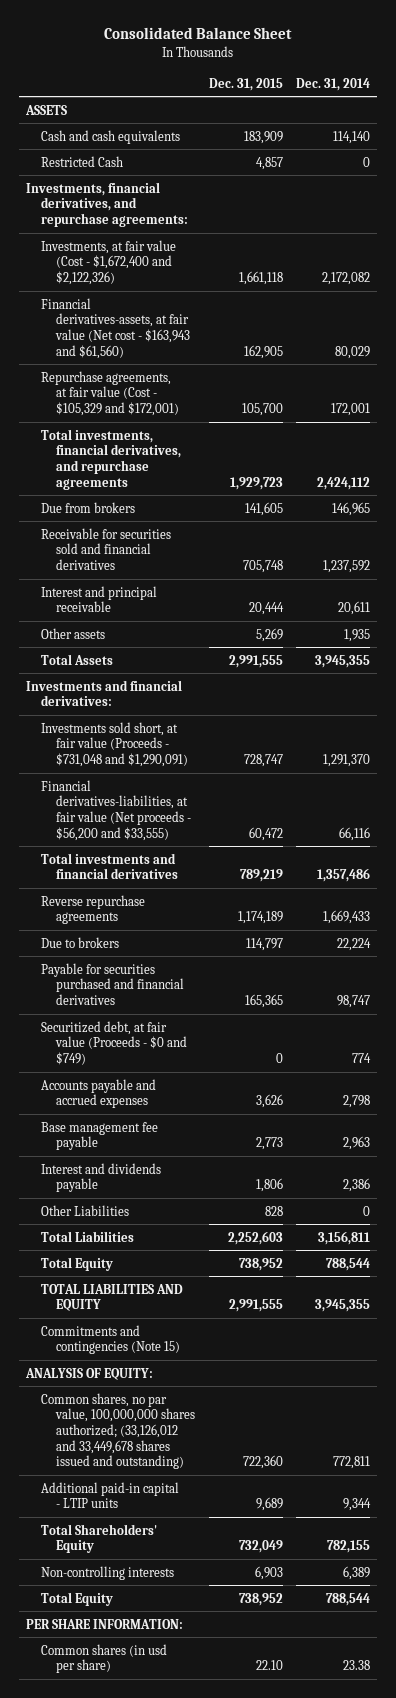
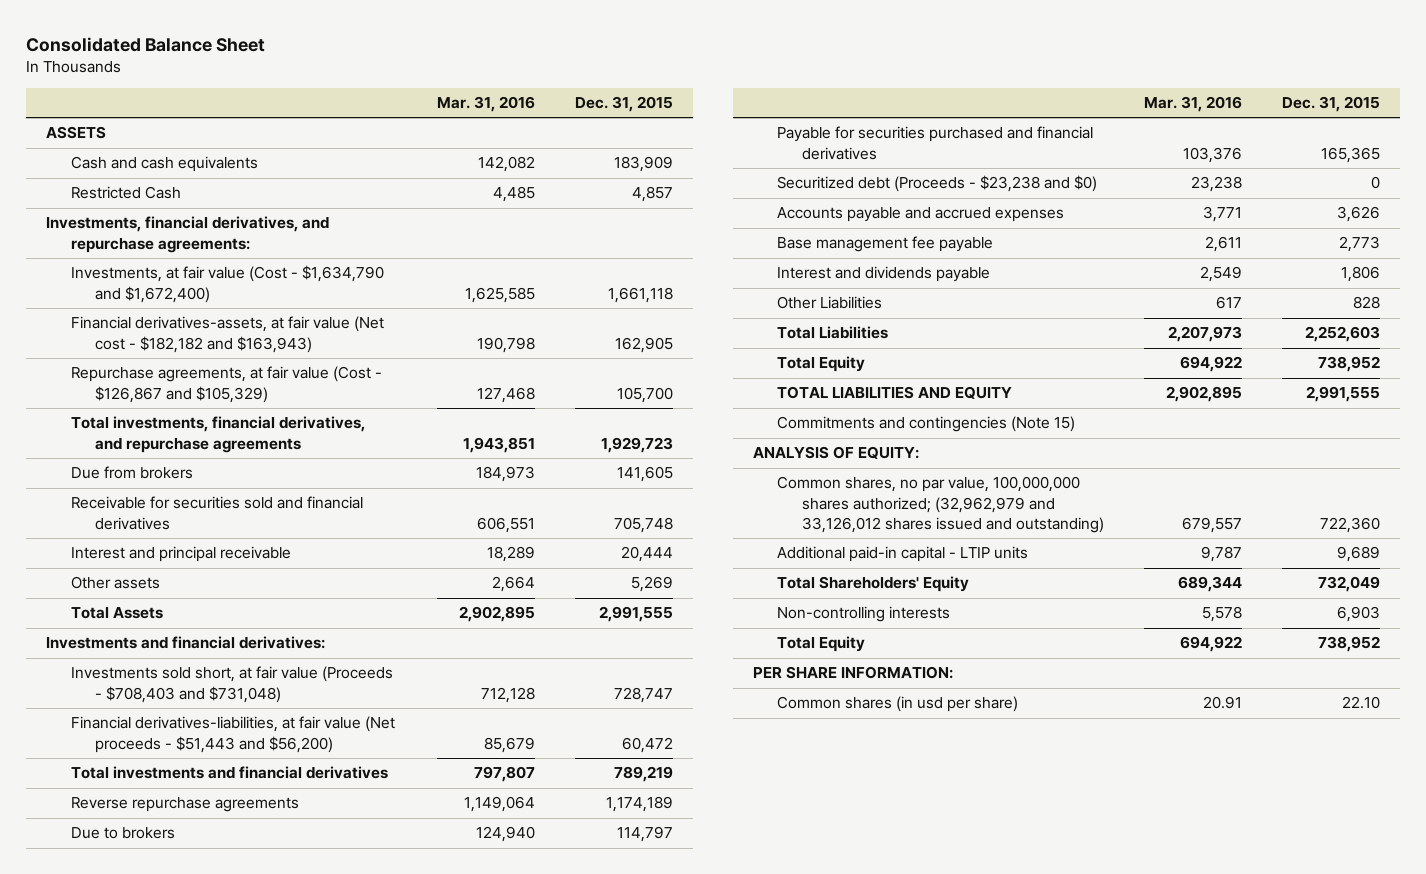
- | Dec. 31, 2015 | Dec. 31, 2014
+ | Mar. 31, 2016 | Dec. 31, 2015
- Investments, at fair value (Cost - $1,672,400 and $2,122,326) | 1,661,118 | 2,172,082
- Financial derivatives-assets, at fair value (Net cost - $163,943 and $61,560) | 162,905 | 80,029
- Repurchase agreements, at fair value (Cost - $105,329 and $172,001) | 105,700 | 172,001
+ Investments, at fair value (Cost - $1,634,790 and $1,672,400) | 1,625,585 | 1,661,118
+ Financial derivatives-assets, at fair value (Net cost - $182,182 and $163,943) | 190,798 | 162,905
+ Repurchase agreements, at fair value (Cost - $126,867 and $105,329) | 127,468 | 105,700
- Investments sold short, at fair value (Proceeds - $731,048 and $1,290,091) | 728,747 | 1,291,370
- Financial derivatives-liabilities, at fair value (Net proceeds - $56,200 and $33,555) | 60,472 | 66,116
+ Investments sold short, at fair value (Proceeds - $708,403 and $731,048) | 712,128 | 728,747
+ Financial derivatives-liabilities, at fair value (Net proceeds - $51,443 and $56,200) | 85,679 | 60,472
- Securitized debt, at fair value (Proceeds - $0 and $749) | 0 | 774
+ Securitized debt (Proceeds - $23,238 and $0) | 23,238 | 0
- Common shares, no par value, 100,000,000 shares authorized; (33,126,012 and 33,449,678 shares issued and outstanding) | 722,360 | 772,811
+ Common shares, no par value, 100,000,000 shares authorized; (32,962,979 and 33,126,012 shares issued and outstanding) | 679,557 | 722,360

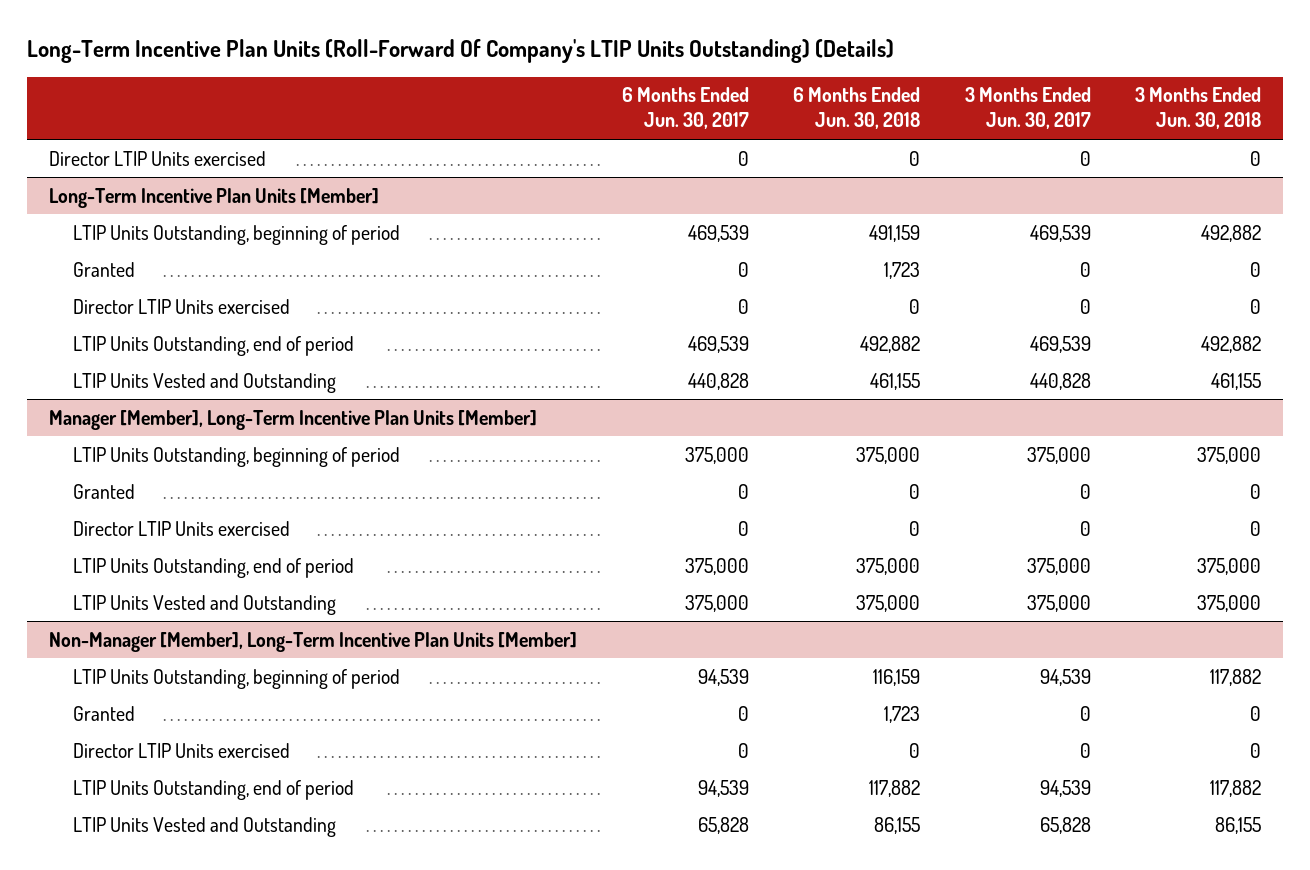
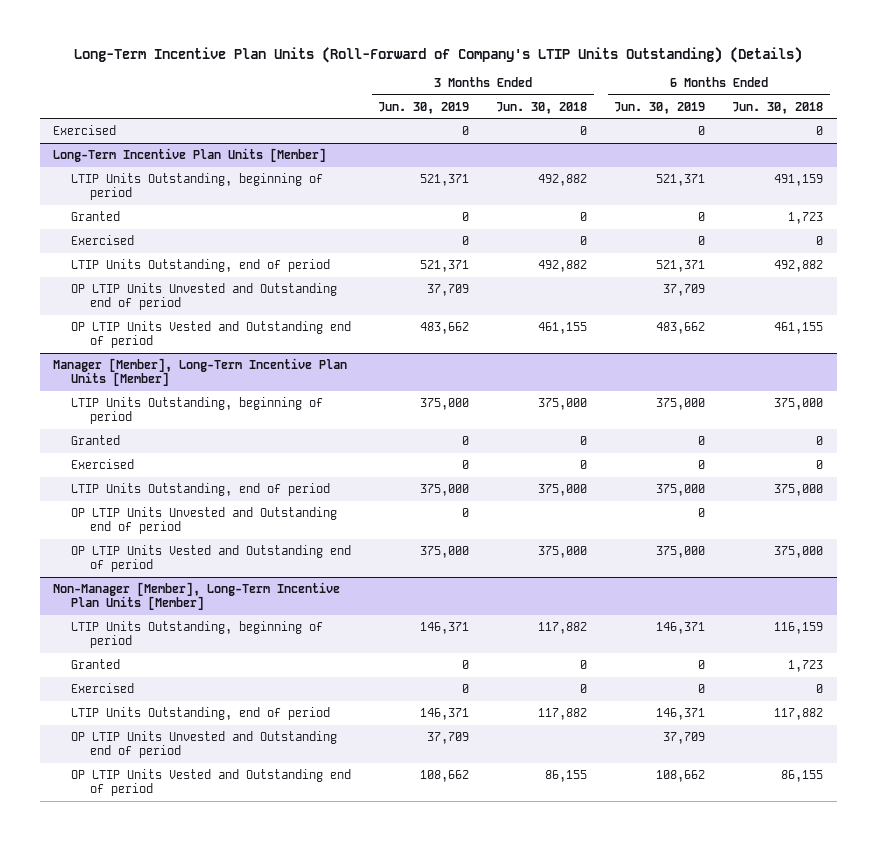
- Long-Term Incentive Plan Units (Roll-Forward Of Company's LTIP Units Outstanding) (Details)
+ Long-Term Incentive Plan Units (Roll-Forward of Company's LTIP Units Outstanding) (Details)
- | 6 Months Ended Jun. 30, 2017 | 6 Months Ended Jun. 30, 2018 | 3 Months Ended Jun. 30, 2017 | 3 Months Ended Jun. 30, 2018
+ | 3 Months Ended Jun. 30, 2019 | 3 Months Ended Jun. 30, 2018 | 6 Months Ended Jun. 30, 2019 | 6 Months Ended Jun. 30, 2018
- Director LTIP Units exercised | 0 | 0 | 0 | 0
+ Exercised | 0 | 0 | 0 | 0
@ Long-Term Incentive Plan Units [Member]
- Director LTIP Units exercised | 0 | 0 | 0 | 0
+ Exercised | 0 | 0 | 0 | 0
- LTIP Units Vested and Outstanding | 440,828 | 461,155 | 440,828 | 461,155
+ OP LTIP Units Unvested and Outstanding end of period | 37,709 | | 37,709 |
+ OP LTIP Units Vested and Outstanding end of period | 483,662 | 461,155 | 483,662 | 461,155
@ Manager [Member], Long-Term Incentive Plan Units [Member]
- Director LTIP Units exercised | 0 | 0 | 0 | 0
+ Exercised | 0 | 0 | 0 | 0
- LTIP Units Vested and Outstanding | 375,000 | 375,000 | 375,000 | 375,000
+ OP LTIP Units Unvested and Outstanding end of period | 0 | | 0 |
+ OP LTIP Units Vested and Outstanding end of period | 375,000 | 375,000 | 375,000 | 375,000
@ Non-Manager [Member], Long-Term Incentive Plan Units [Member]
- Director LTIP Units exercised | 0 | 0 | 0 | 0
+ Exercised | 0 | 0 | 0 | 0
- LTIP Units Vested and Outstanding | 65,828 | 86,155 | 65,828 | 86,155
+ OP LTIP Units Unvested and Outstanding end of period | 37,709 | | 37,709 |
+ OP LTIP Units Vested and Outstanding end of period | 108,662 | 86,155 | 108,662 | 86,155

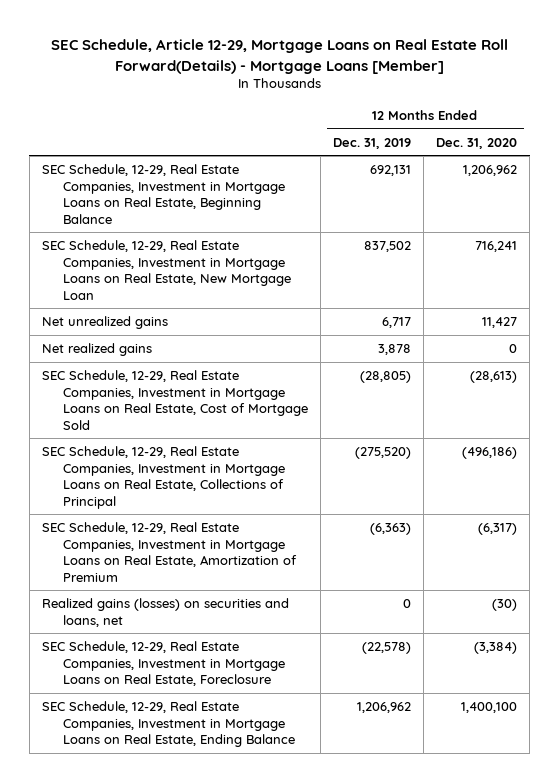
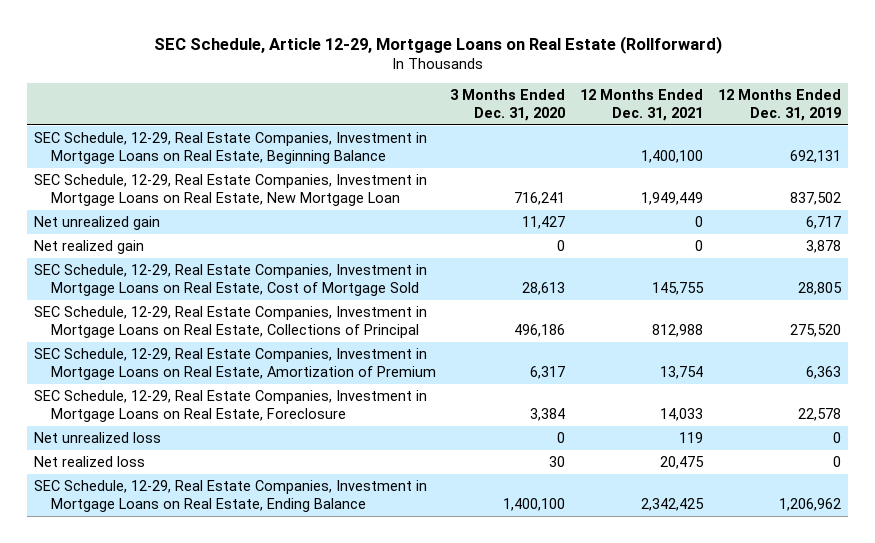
- SEC Schedule, Article 12-29, Mortgage Loans on Real Estate Roll Forward(Details) - Mortgage Loans [Member]
+ SEC Schedule, Article 12-29, Mortgage Loans on Real Estate (Rollforward)
- | 12 Months Ended Dec. 31, 2019 | 12 Months Ended Dec. 31, 2020
+ | 3 Months Ended Dec. 31, 2020 | 12 Months Ended Dec. 31, 2021 | 12 Months Ended Dec. 31, 2019
- Net unrealized gains | 6,717 | 11,427
- Net realized gains | 3,878 | 0
- SEC Schedule, 12-29, Real Estate Companies, Investment in Mortgage Loans on Real Estate, Cost of Mortgage Sold | (28,805) | (28,613)
- SEC Schedule, 12-29, Real Estate Companies, Investment in Mortgage Loans on Real Estate, Collections of Principal | (275,520) | (496,186)
- SEC Schedule, 12-29, Real Estate Companies, Investment in Mortgage Loans on Real Estate, Amortization of Premium | (6,363) | (6,317)
- Realized gains (losses) on securities and loans, net | 0 | (30)
- SEC Schedule, 12-29, Real Estate Companies, Investment in Mortgage Loans on Real Estate, Foreclosure | (22,578) | (3,384)
+ Net unrealized gain | 11,427 | 0 | 6,717
+ Net realized gain | 0 | 0 | 3,878
+ SEC Schedule, 12-29, Real Estate Companies, Investment in Mortgage Loans on Real Estate, Cost of Mortgage Sold | 28,613 | 145,755 | 28,805
+ SEC Schedule, 12-29, Real Estate Companies, Investment in Mortgage Loans on Real Estate, Collections of Principal | 496,186 | 812,988 | 275,520
+ SEC Schedule, 12-29, Real Estate Companies, Investment in Mortgage Loans on Real Estate, Amortization of Premium | 6,317 | 13,754 | 6,363
+ SEC Schedule, 12-29, Real Estate Companies, Investment in Mortgage Loans on Real Estate, Foreclosure | 3,384 | 14,033 | 22,578
+ Net unrealized loss | 0 | 119 | 0
+ Net realized loss | 30 | 20,475 | 0

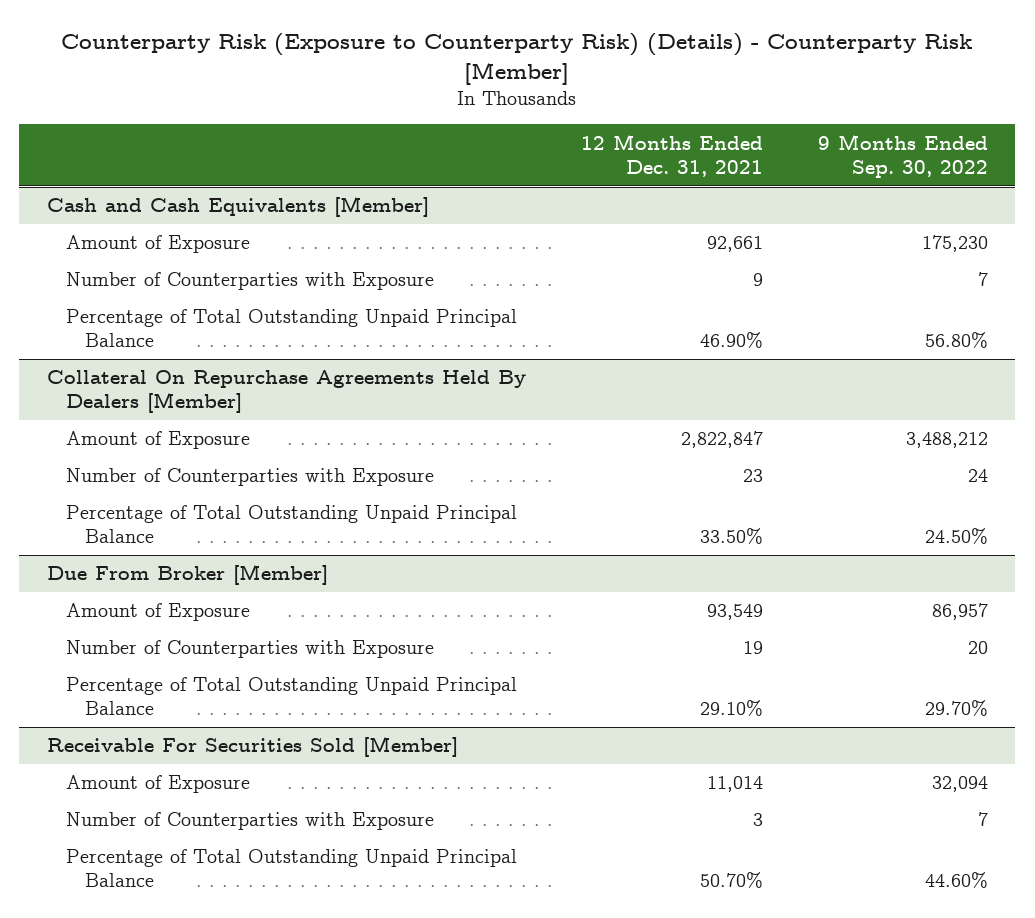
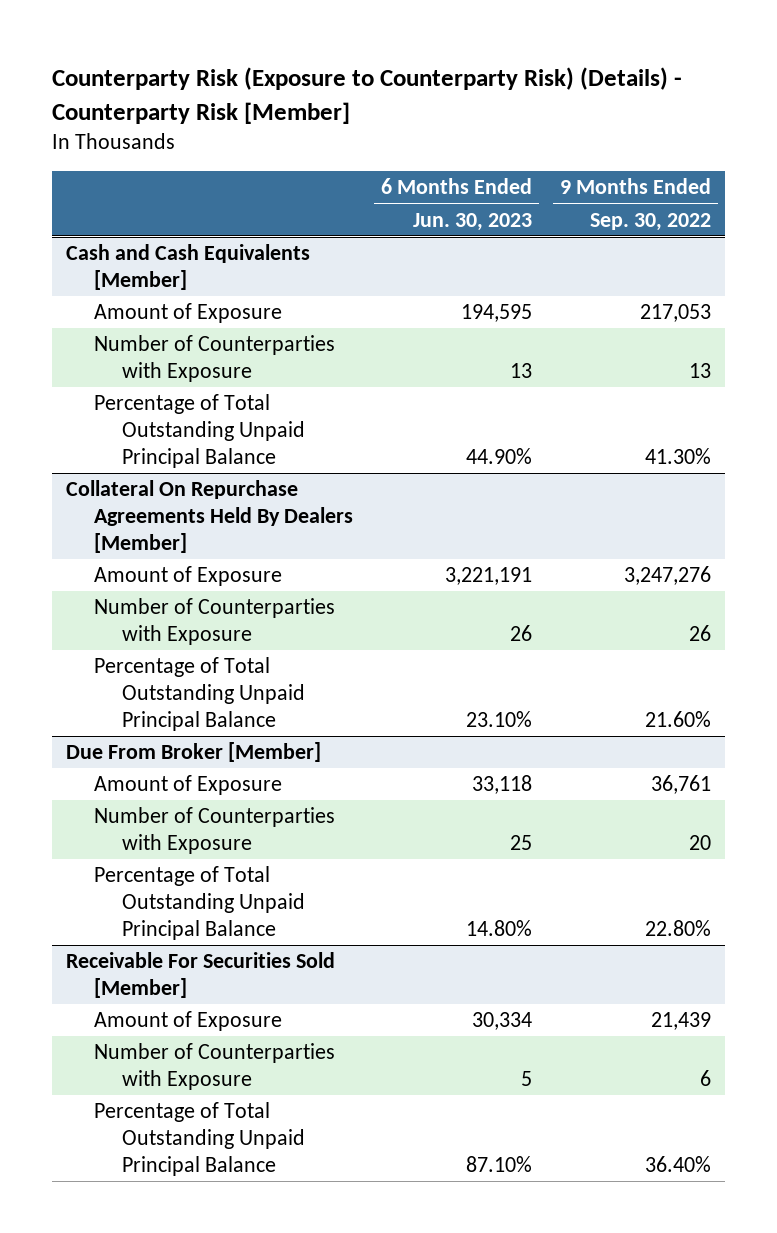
- | 12 Months Ended Dec. 31, 2021 | 9 Months Ended Sep. 30, 2022
+ | 6 Months Ended Jun. 30, 2023 | 9 Months Ended Sep. 30, 2022
@ Cash and Cash Equivalents [Member]
- Amount of Exposure | 92,661 | 175,230
- Number of Counterparties with Exposure | 9 | 7
- Percentage of Total Outstanding Unpaid Principal Balance | 46.90% | 56.80%
+ Amount of Exposure | 194,595 | 217,053
+ Number of Counterparties with Exposure | 13 | 13
+ Percentage of Total Outstanding Unpaid Principal Balance | 44.90% | 41.30%
@ Collateral On Repurchase Agreements Held By Dealers [Member]
- Amount of Exposure | 2,822,847 | 3,488,212
- Number of Counterparties with Exposure | 23 | 24
- Percentage of Total Outstanding Unpaid Principal Balance | 33.50% | 24.50%
+ Amount of Exposure | 3,221,191 | 3,247,276
+ Number of Counterparties with Exposure | 26 | 26
+ Percentage of Total Outstanding Unpaid Principal Balance | 23.10% | 21.60%
@ Due From Broker [Member]
- Amount of Exposure | 93,549 | 86,957
+ Amount of Exposure | 33,118 | 36,761
- Percentage of Total Outstanding Unpaid Principal Balance | 29.10% | 29.70%
+ Percentage of Total Outstanding Unpaid Principal Balance | 14.80% | 22.80%
@ Receivable For Securities Sold [Member]
- Amount of Exposure | 11,014 | 32,094
- Number of Counterparties with Exposure | 3 | 7
- Percentage of Total Outstanding Unpaid Principal Balance | 50.70% | 44.60%
+ Amount of Exposure | 30,334 | 21,439
+ Number of Counterparties with Exposure | 5 | 6
+ Percentage of Total Outstanding Unpaid Principal Balance | 87.10% | 36.40%

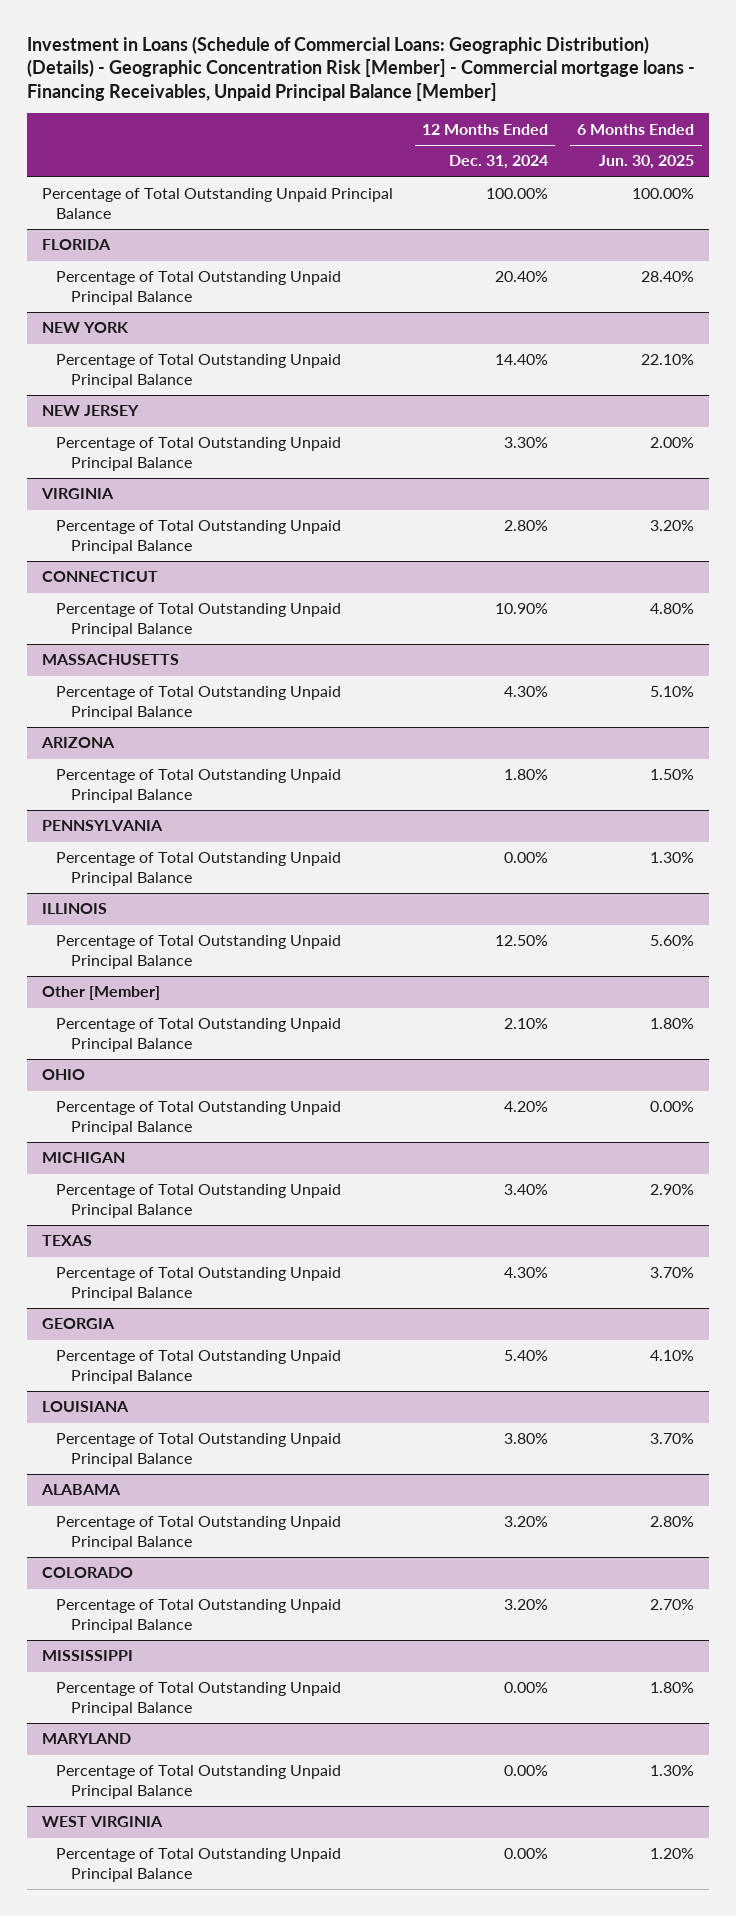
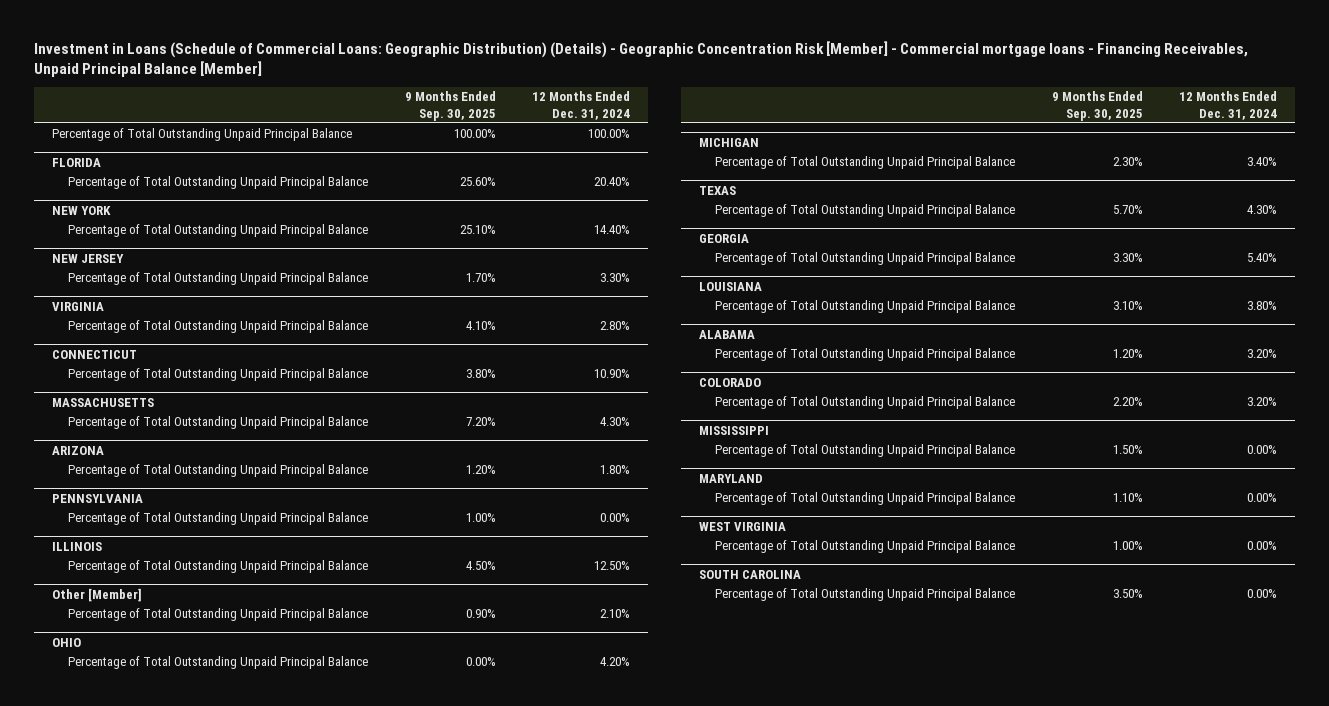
- | 12 Months Ended Dec. 31, 2024 | 6 Months Ended Jun. 30, 2025
+ | 9 Months Ended Sep. 30, 2025 | 12 Months Ended Dec. 31, 2024
+ SOUTH CAROLINA
+ Percentage of Total Outstanding Unpaid Principal Balance | 3.50% | 0.00%

